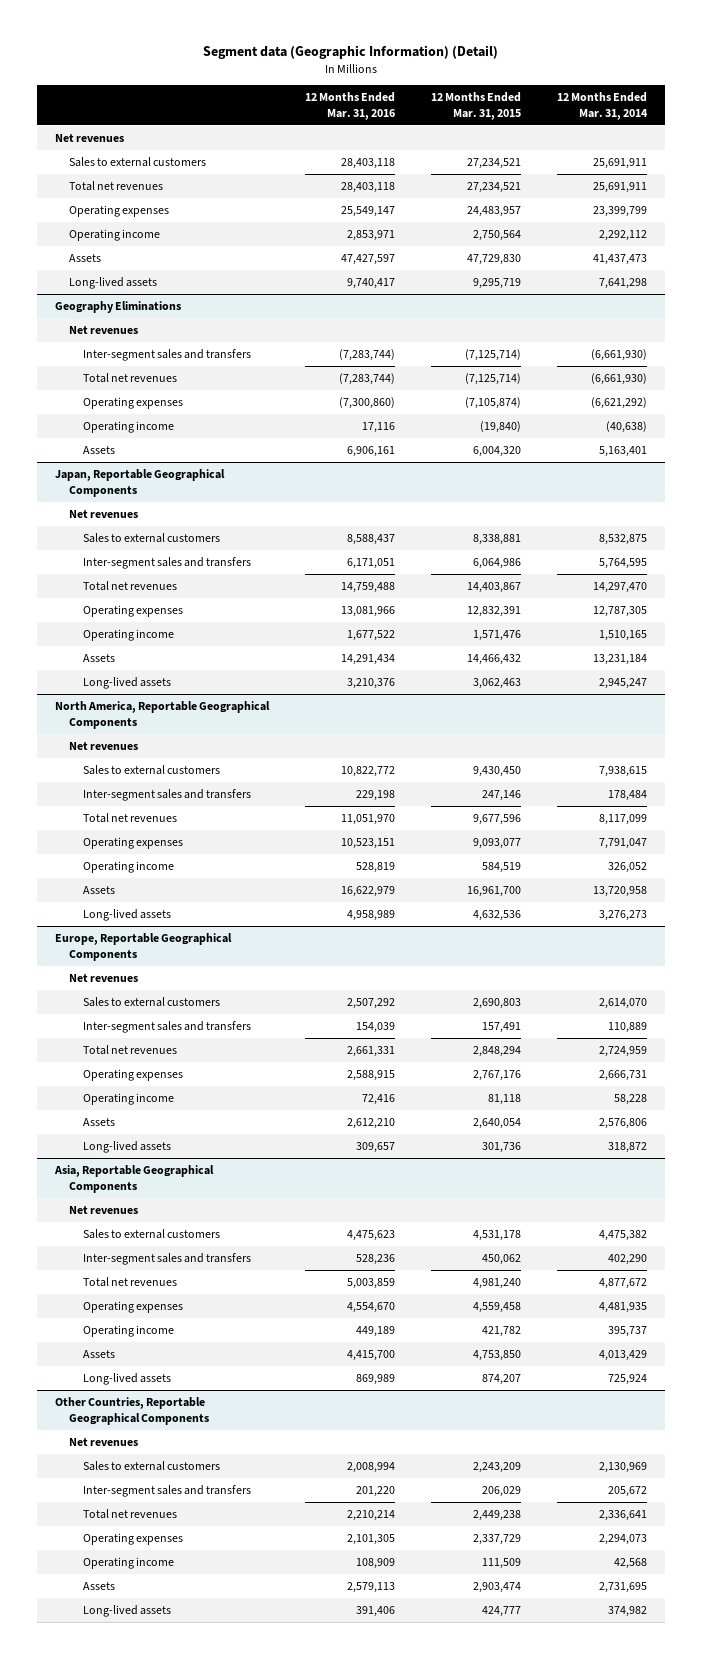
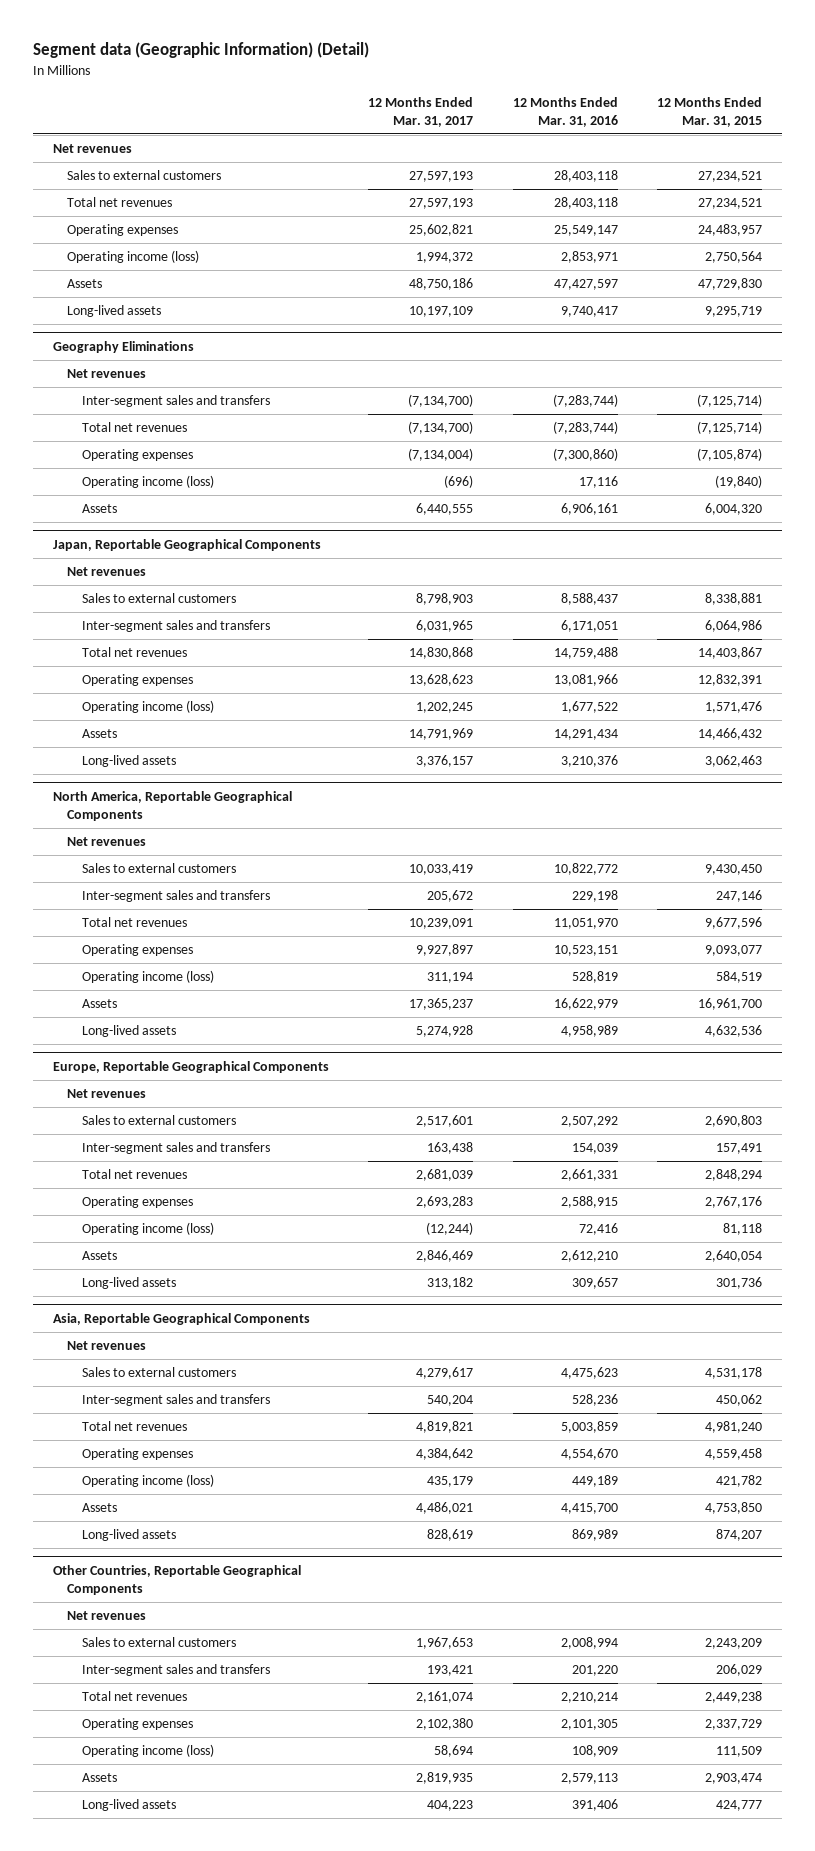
- | 12 Months Ended Mar. 31, 2016 | 12 Months Ended Mar. 31, 2015 | 12 Months Ended Mar. 31, 2014
+ | 12 Months Ended Mar. 31, 2017 | 12 Months Ended Mar. 31, 2016 | 12 Months Ended Mar. 31, 2015
- Operating income | 2,853,971 | 2,750,564 | 2,292,112
+ Operating income (loss) | 1,994,372 | 2,853,971 | 2,750,564
@ Geography Eliminations
- Operating income | 17,116 | (19,840) | (40,638)
+ Operating income (loss) | (696) | 17,116 | (19,840)
@ Japan, Reportable Geographical Components
- Operating income | 1,677,522 | 1,571,476 | 1,510,165
+ Operating income (loss) | 1,202,245 | 1,677,522 | 1,571,476
@ North America, Reportable Geographical Components
- Operating income | 528,819 | 584,519 | 326,052
+ Operating income (loss) | 311,194 | 528,819 | 584,519
@ Europe, Reportable Geographical Components
- Operating income | 72,416 | 81,118 | 58,228
+ Operating income (loss) | (12,244) | 72,416 | 81,118
@ Asia, Reportable Geographical Components
- Operating income | 449,189 | 421,782 | 395,737
+ Operating income (loss) | 435,179 | 449,189 | 421,782
@ Other Countries, Reportable Geographical Components
- Operating income | 108,909 | 111,509 | 42,568
+ Operating income (loss) | 58,694 | 108,909 | 111,509

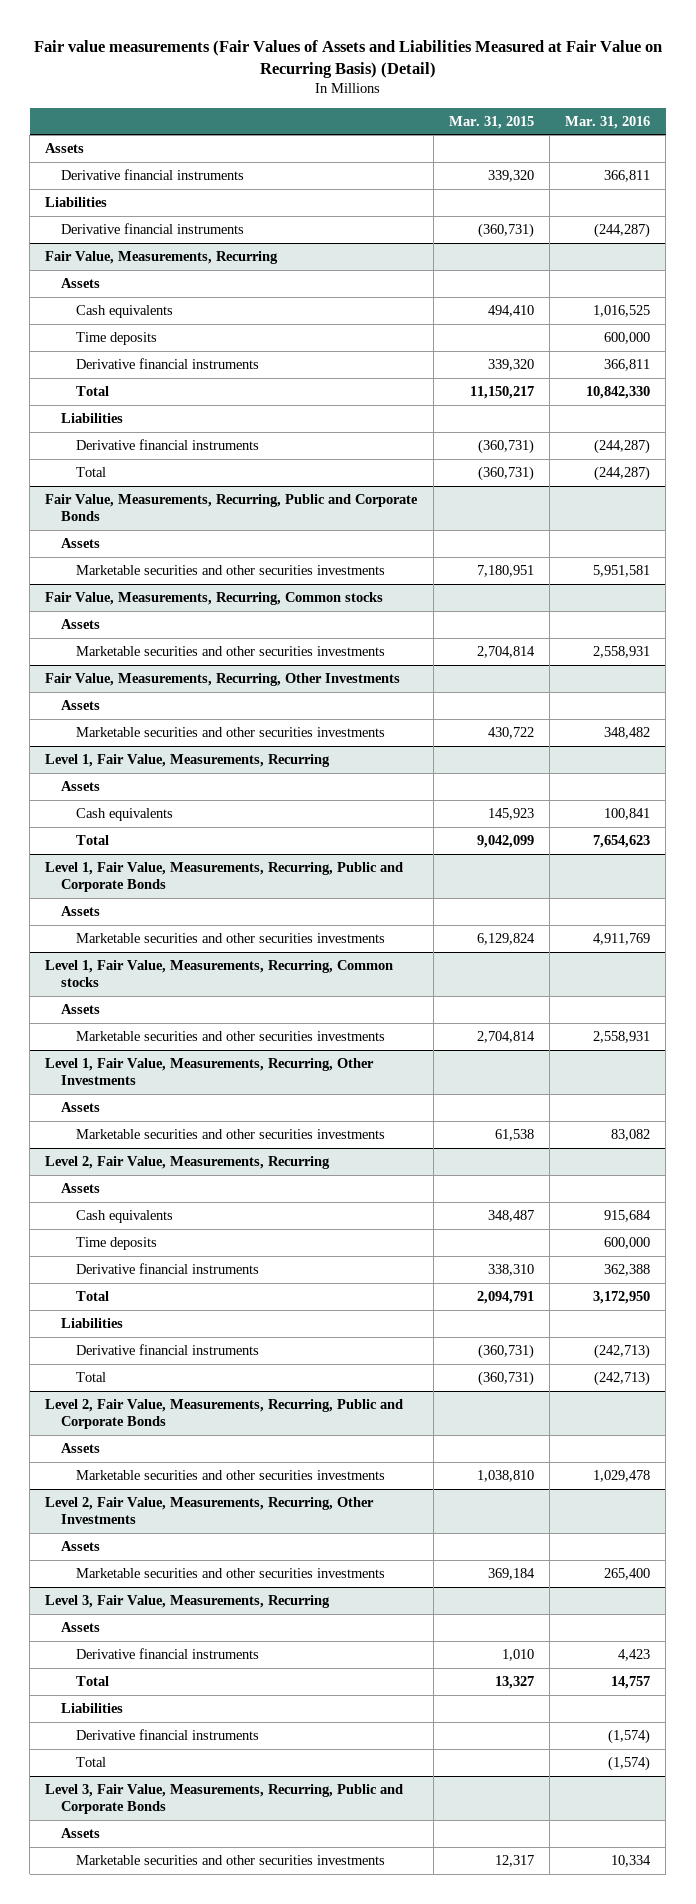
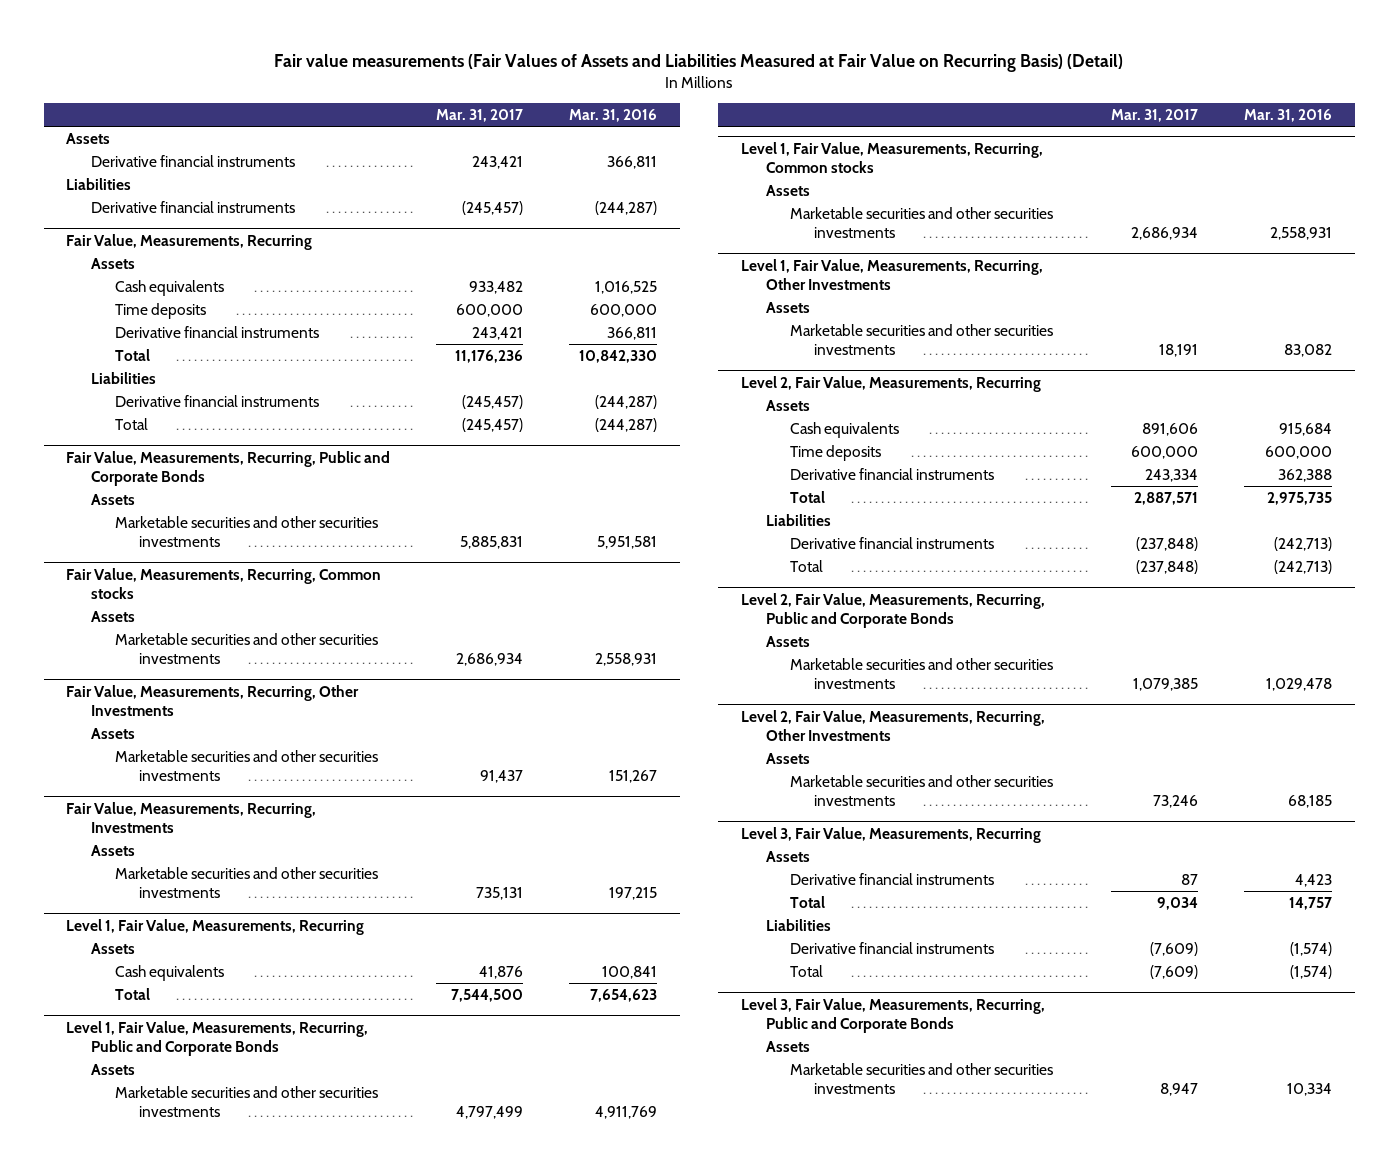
- | Mar. 31, 2015 | Mar. 31, 2016
+ | Mar. 31, 2017 | Mar. 31, 2016
@ Fair Value, Measurements, Recurring, Other Investments
- Marketable securities and other securities investments | 430,722 | 348,482
+ Marketable securities and other securities investments | 91,437 | 151,267
+ Fair Value, Measurements, Recurring, Investments
+ Assets
+ Marketable securities and other securities investments | 735,131 | 197,215
@ Level 2, Fair Value, Measurements, Recurring
- Total | 2,094,791 | 3,172,950
+ Total | 2,887,571 | 2,975,735
@ Level 2, Fair Value, Measurements, Recurring, Other Investments
- Marketable securities and other securities investments | 369,184 | 265,400
+ Marketable securities and other securities investments | 73,246 | 68,185

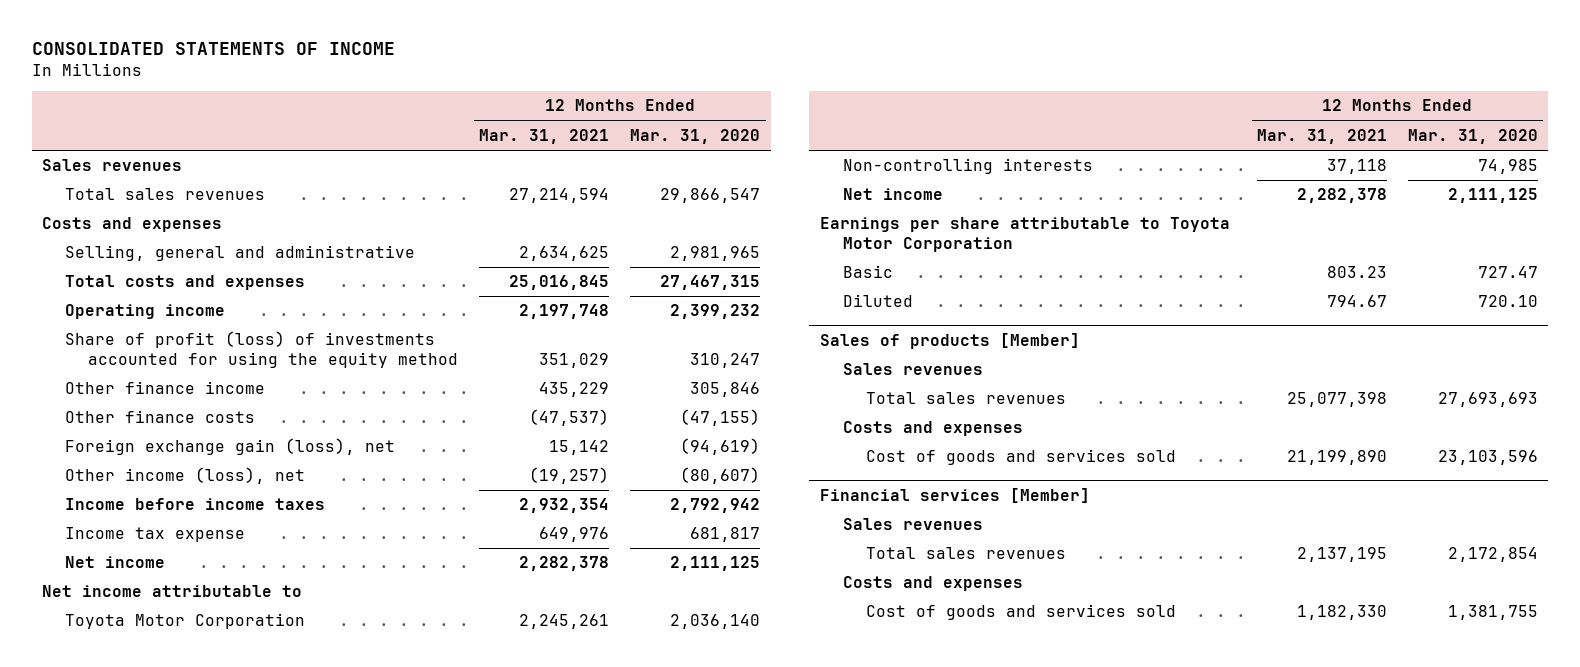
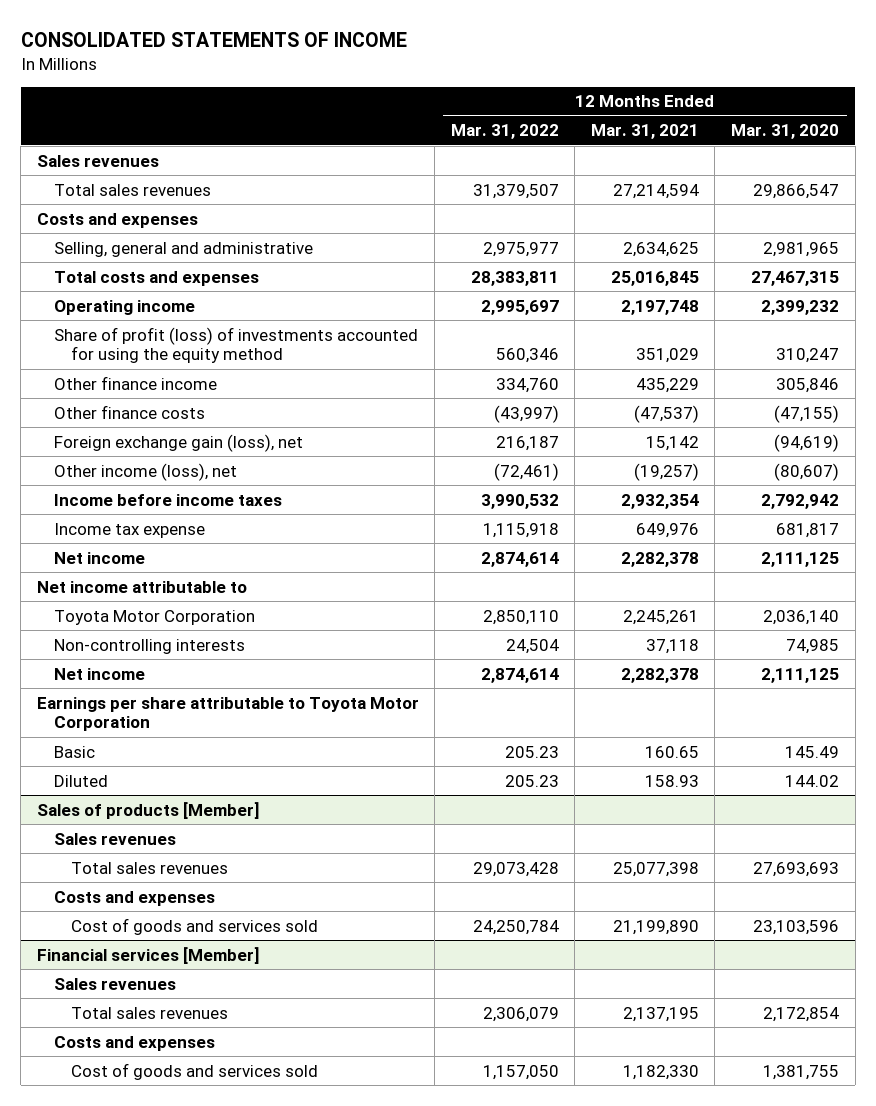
- | 12 Months Ended Mar. 31, 2021 | 12 Months Ended Mar. 31, 2020
+ | 12 Months Ended Mar. 31, 2022 | 12 Months Ended Mar. 31, 2021 | 12 Months Ended Mar. 31, 2020
- Basic | 803.23 | 727.47
- Diluted | 794.67 | 720.10
+ Basic | 205.23 | 160.65 | 145.49
+ Diluted | 205.23 | 158.93 | 144.02

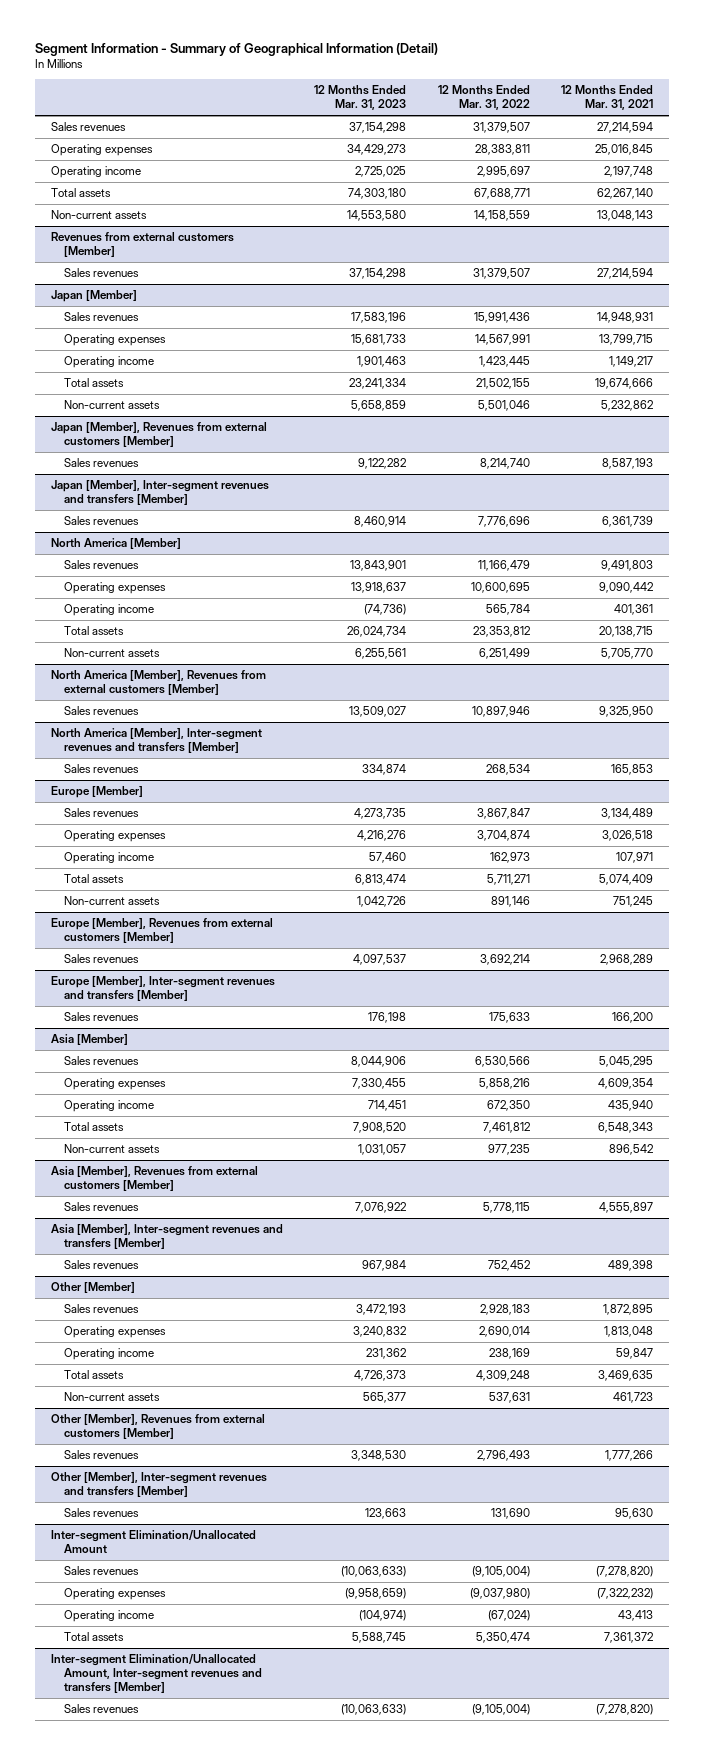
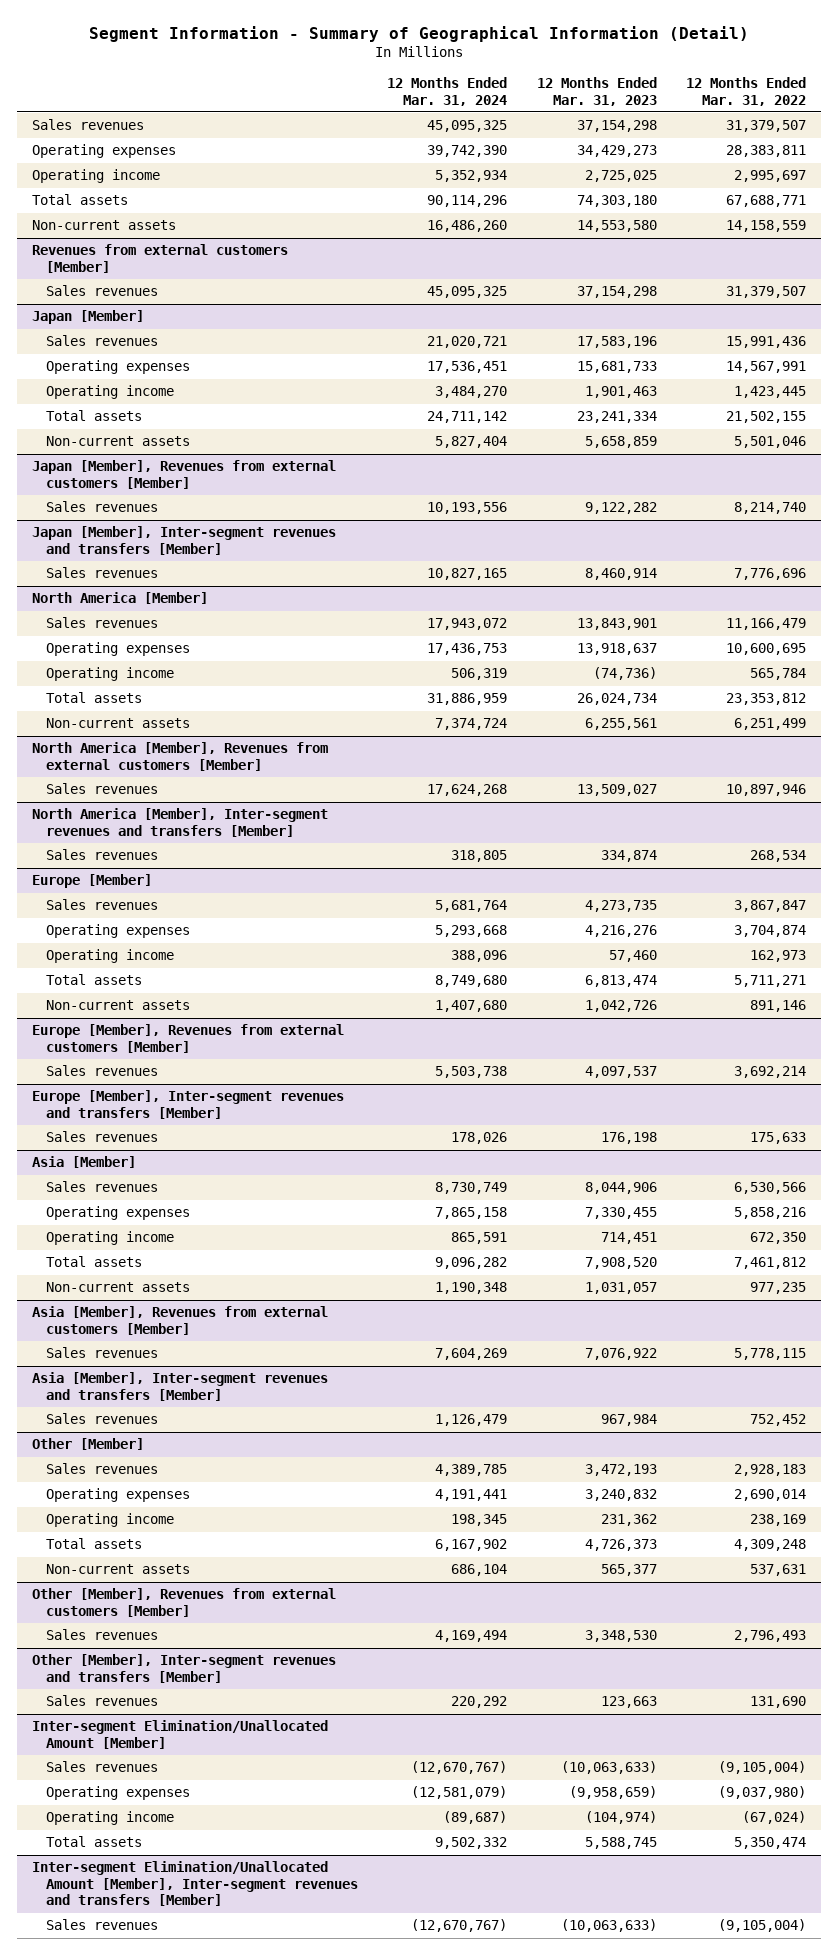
- | 12 Months Ended Mar. 31, 2023 | 12 Months Ended Mar. 31, 2022 | 12 Months Ended Mar. 31, 2021
+ | 12 Months Ended Mar. 31, 2024 | 12 Months Ended Mar. 31, 2023 | 12 Months Ended Mar. 31, 2022
- Inter-segment Elimination/Unallocated Amount
+ Inter-segment Elimination/Unallocated Amount [Member]
- Inter-segment Elimination/Unallocated Amount, Inter-segment revenues and transfers [Member]
+ Inter-segment Elimination/Unallocated Amount [Member], Inter-segment revenues and transfers [Member]

